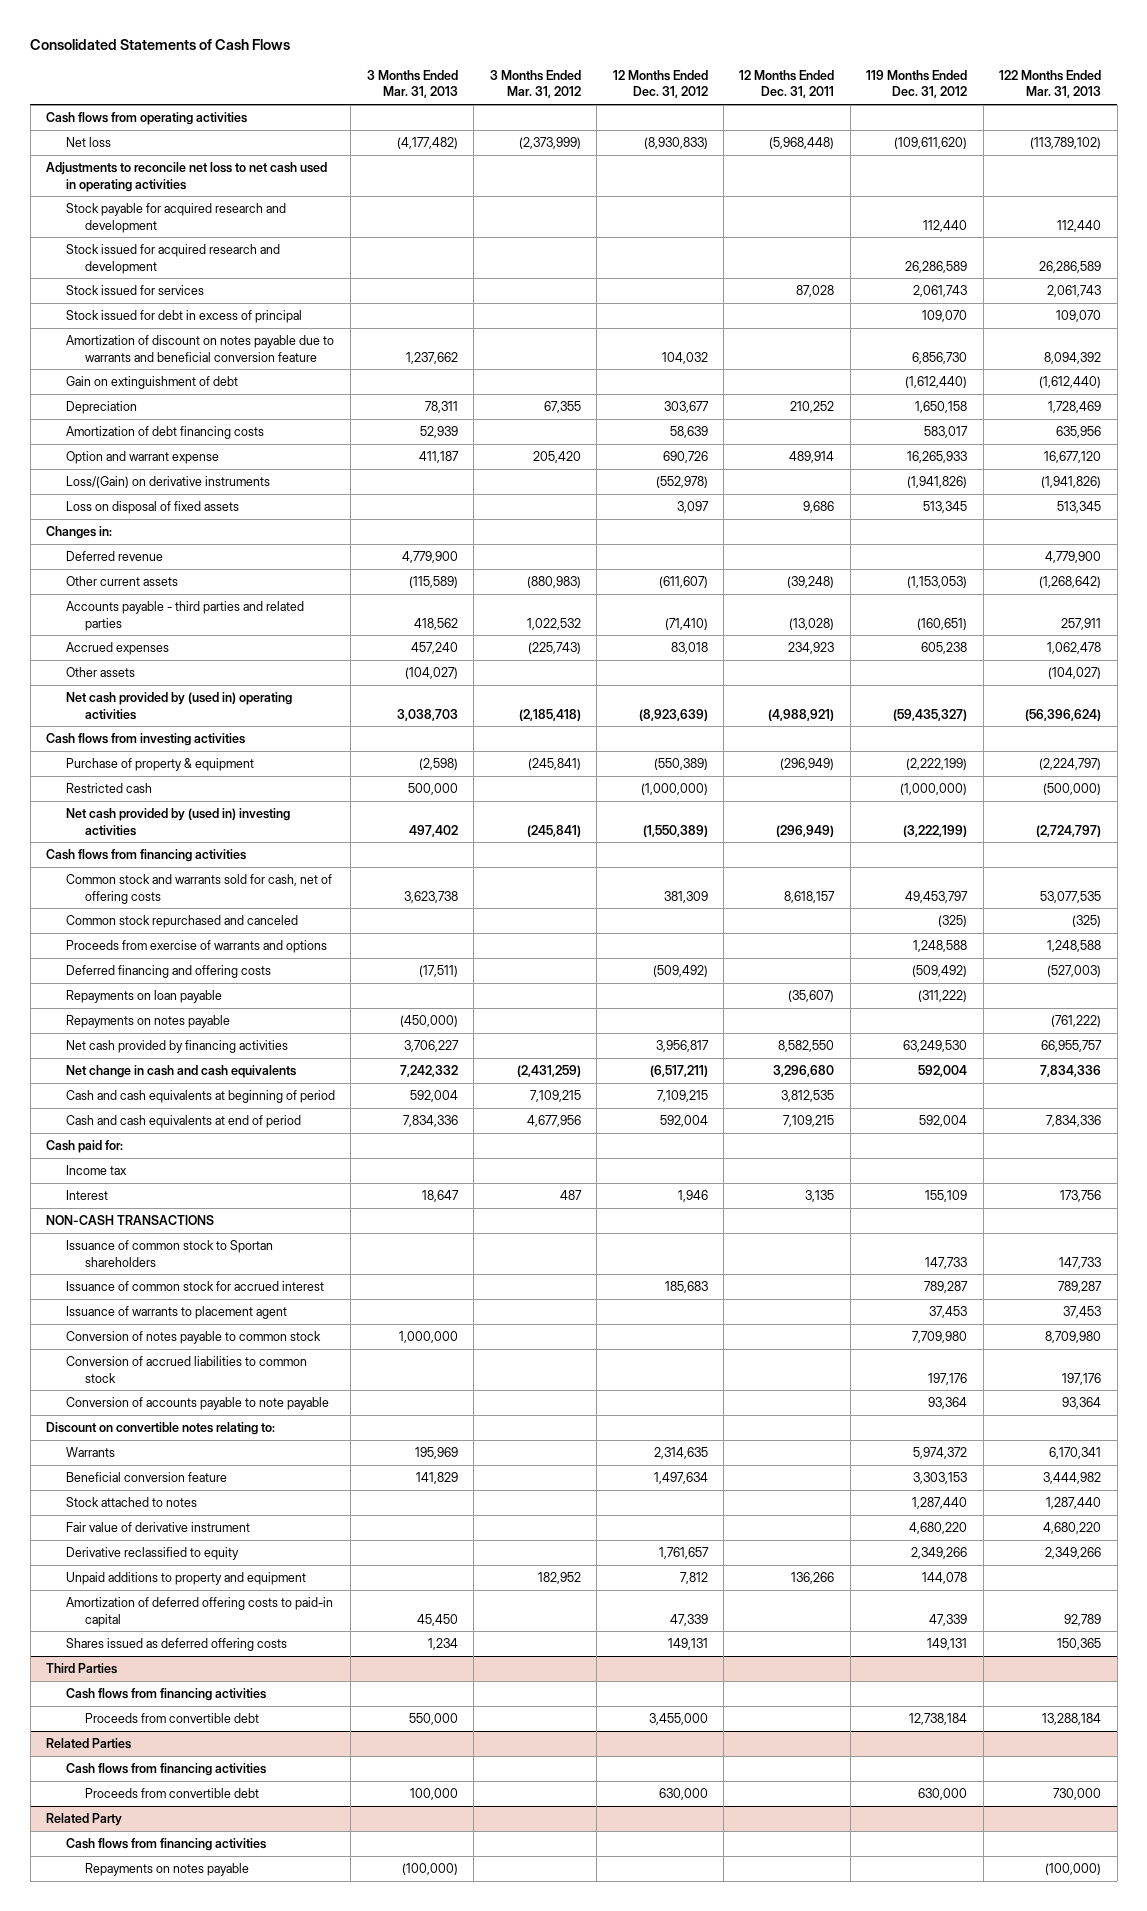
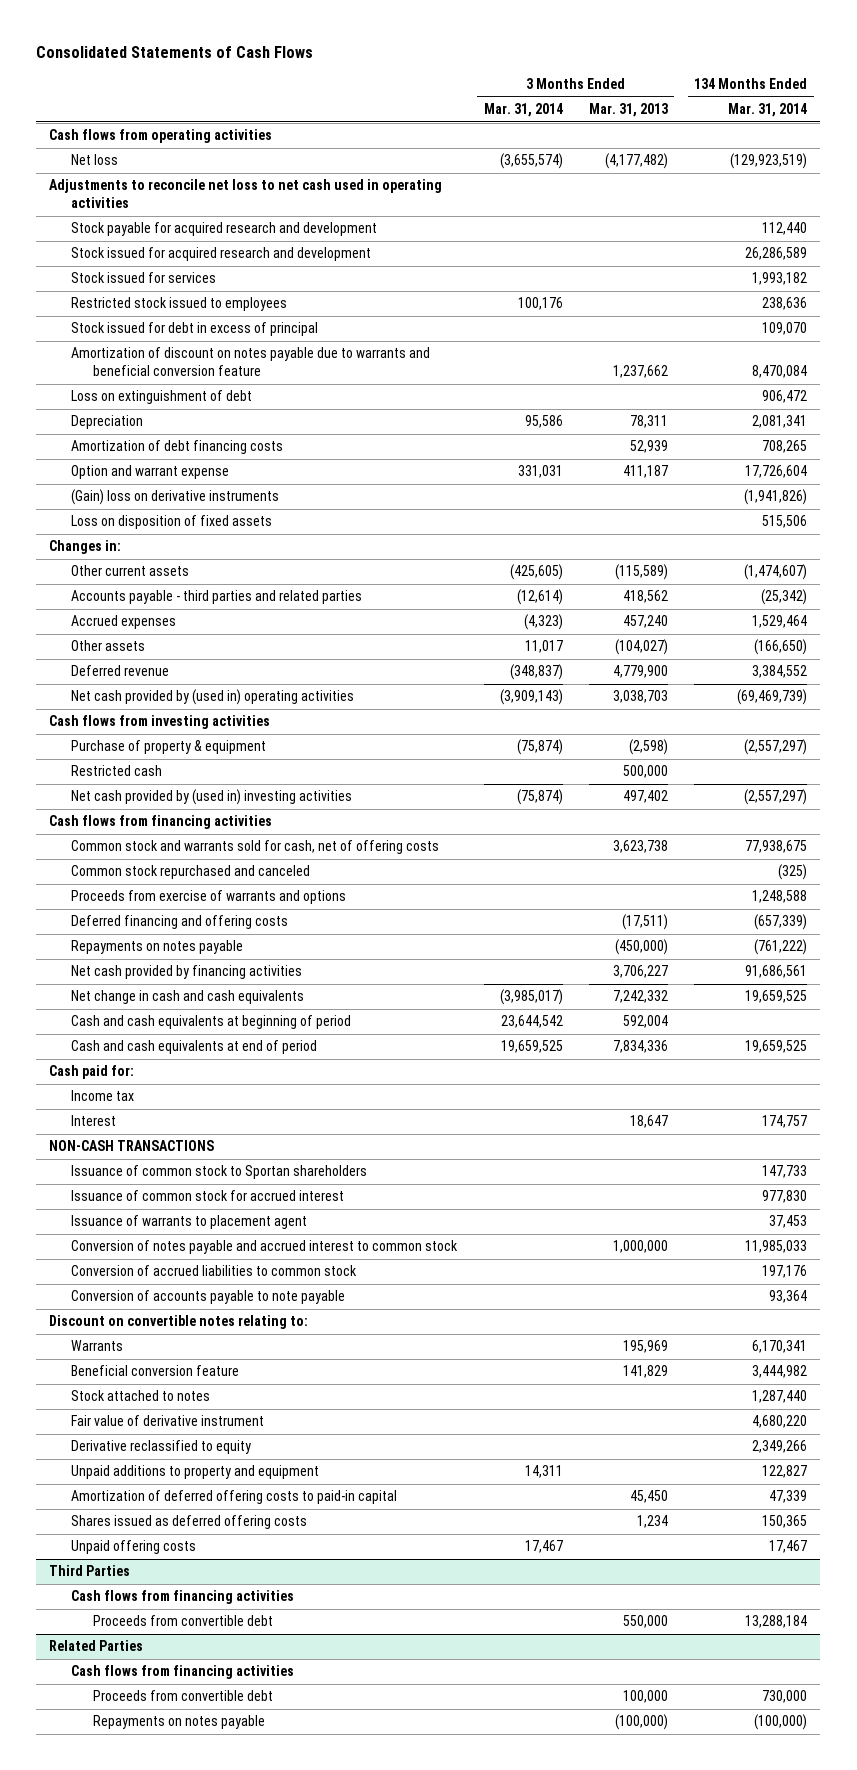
- | 3 Months Ended Mar. 31, 2013 | 3 Months Ended Mar. 31, 2012 | 12 Months Ended Dec. 31, 2012 | 12 Months Ended Dec. 31, 2011 | 119 Months Ended Dec. 31, 2012 | 122 Months Ended Mar. 31, 2013
+ | 3 Months Ended Mar. 31, 2014 | 3 Months Ended Mar. 31, 2013 | 134 Months Ended Mar. 31, 2014
+ Restricted stock issued to employees | 100,176 | | 238,636
- Gain on extinguishment of debt | | | | | (1,612,440) | (1,612,440)
+ Loss on extinguishment of debt | | | 906,472
- Loss/(Gain) on derivative instruments | | | (552,978) | | (1,941,826) | (1,941,826)
- Loss on disposal of fixed assets | | | 3,097 | 9,686 | 513,345 | 513,345
+ (Gain) loss on derivative instruments | | | (1,941,826)
+ Loss on disposition of fixed assets | | | 515,506
moved down: Deferred revenue | (348,837) | 4,779,900 | 3,384,552
- Repayments on loan payable | | | | (35,607) | (311,222) |
- Conversion of notes payable to common stock | 1,000,000 | | | | 7,709,980 | 8,709,980
+ Conversion of notes payable and accrued interest to common stock | | 1,000,000 | 11,985,033
+ Unpaid offering costs | 17,467 | | 17,467
- Related Party
- Cash flows from financing activities

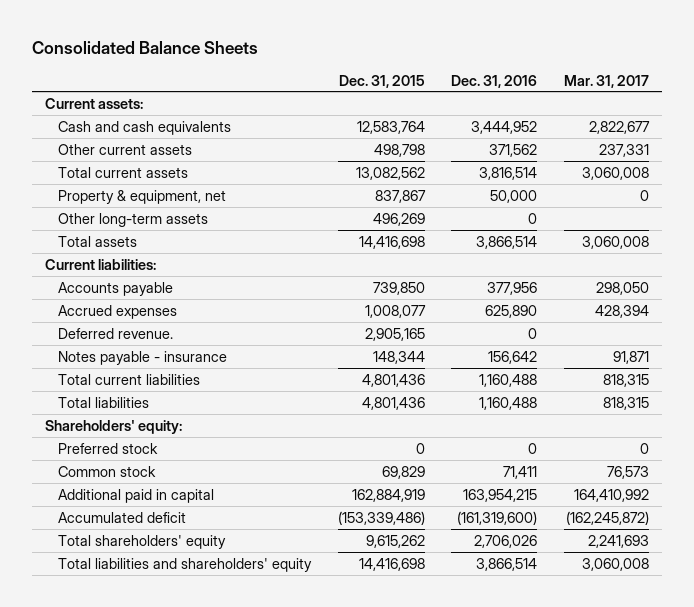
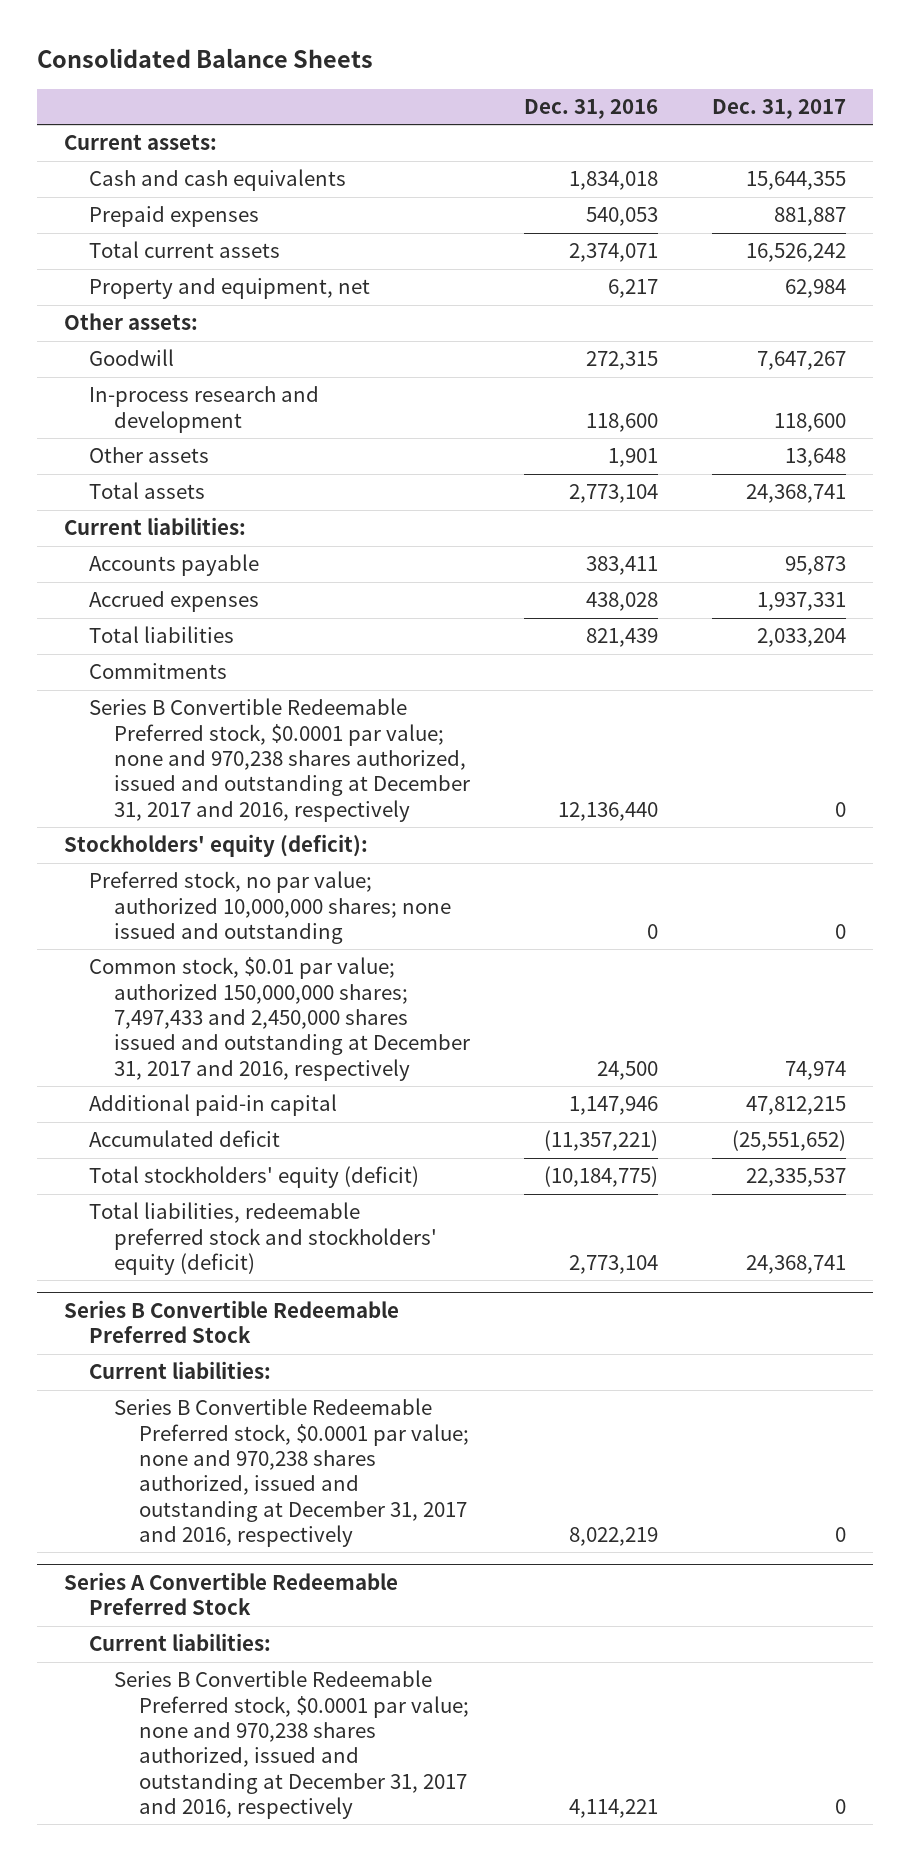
- | Dec. 31, 2015 | Dec. 31, 2016 | Mar. 31, 2017
+ | Dec. 31, 2016 | Dec. 31, 2017
- Cash and cash equivalents | 12,583,764 | 3,444,952 | 2,822,677
- Other current assets | 498,798 | 371,562 | 237,331
- Total current assets | 13,082,562 | 3,816,514 | 3,060,008
- Property & equipment, net | 837,867 | 50,000 | 0
- Other long-term assets | 496,269 | 0 |
- Total assets | 14,416,698 | 3,866,514 | 3,060,008
+ Cash and cash equivalents | 1,834,018 | 15,644,355
+ Prepaid expenses | 540,053 | 881,887
+ Total current assets | 2,374,071 | 16,526,242
+ Property and equipment, net | 6,217 | 62,984
+ Other assets:
+ Goodwill | 272,315 | 7,647,267
+ In-process research and development | 118,600 | 118,600
+ Other assets | 1,901 | 13,648
+ Total assets | 2,773,104 | 24,368,741
- Accounts payable | 739,850 | 377,956 | 298,050
- Accrued expenses | 1,008,077 | 625,890 | 428,394
- Deferred revenue. | 2,905,165 | 0 |
- Notes payable - insurance | 148,344 | 156,642 | 91,871
- Total current liabilities | 4,801,436 | 1,160,488 | 818,315
- Total liabilities | 4,801,436 | 1,160,488 | 818,315
- Shareholders' equity:
- Preferred stock | 0 | 0 | 0
- Common stock | 69,829 | 71,411 | 76,573
- Additional paid in capital | 162,884,919 | 163,954,215 | 164,410,992
- Accumulated deficit | (153,339,486) | (161,319,600) | (162,245,872)
- Total shareholders' equity | 9,615,262 | 2,706,026 | 2,241,693
- Total liabilities and shareholders' equity | 14,416,698 | 3,866,514 | 3,060,008
+ Accounts payable | 383,411 | 95,873
+ Accrued expenses | 438,028 | 1,937,331
+ Total liabilities | 821,439 | 2,033,204
+ Commitments
+ Series B Convertible Redeemable Preferred stock, $0.0001 par value; none and 970,238 shares authorized, issued and outstanding at December 31, 2017 and 2016, respectively | 12,136,440 | 0
+ Stockholders' equity (deficit):
+ Preferred stock, no par value; authorized 10,000,000 shares; none issued and outstanding | 0 | 0
+ Common stock, $0.01 par value; authorized 150,000,000 shares; 7,497,433 and 2,450,000 shares issued and outstanding at December 31, 2017 and 2016, respectively | 24,500 | 74,974
+ Additional paid-in capital | 1,147,946 | 47,812,215
+ Accumulated deficit | (11,357,221) | (25,551,652)
+ Total stockholders' equity (deficit) | (10,184,775) | 22,335,537
+ Total liabilities, redeemable preferred stock and stockholders' equity (deficit) | 2,773,104 | 24,368,741
+ Series B Convertible Redeemable Preferred Stock
+ Current liabilities:
+ Series B Convertible Redeemable Preferred stock, $0.0001 par value; none and 970,238 shares authorized, issued and outstanding at December 31, 2017 and 2016, respectively | 8,022,219 | 0
+ Series A Convertible Redeemable Preferred Stock
+ Current liabilities:
+ Series B Convertible Redeemable Preferred stock, $0.0001 par value; none and 970,238 shares authorized, issued and outstanding at December 31, 2017 and 2016, respectively | 4,114,221 | 0

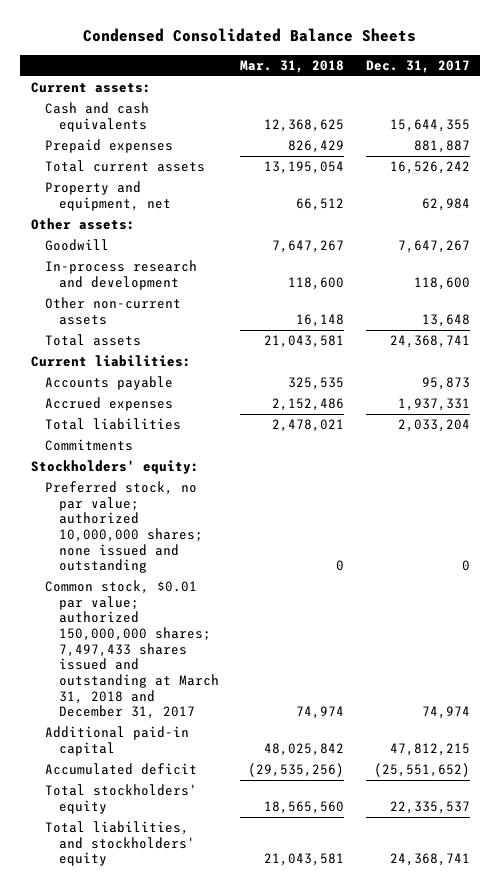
- Consolidated Balance Sheets
+ Condensed Consolidated Balance Sheets
- | Dec. 31, 2016 | Dec. 31, 2017
+ | Mar. 31, 2018 | Dec. 31, 2017
- Other assets | 1,901 | 13,648
+ Other non-current assets | 16,148 | 13,648
- Series B Convertible Redeemable Preferred stock, $0.0001 par value; none and 970,238 shares authorized, issued and outstanding at December 31, 2017 and 2016, respectively | 12,136,440 | 0
- Stockholders' equity (deficit):
+ Stockholders' equity:
- Common stock, $0.01 par value; authorized 150,000,000 shares; 7,497,433 and 2,450,000 shares issued and outstanding at December 31, 2017 and 2016, respectively | 24,500 | 74,974
+ Common stock, $0.01 par value; authorized 150,000,000 shares; 7,497,433 shares issued and outstanding at March 31, 2018 and December 31, 2017 | 74,974 | 74,974
- Total stockholders' equity (deficit) | (10,184,775) | 22,335,537
- Total liabilities, redeemable preferred stock and stockholders' equity (deficit) | 2,773,104 | 24,368,741
- Series B Convertible Redeemable Preferred Stock
- Current liabilities:
- Series B Convertible Redeemable Preferred stock, $0.0001 par value; none and 970,238 shares authorized, issued and outstanding at December 31, 2017 and 2016, respectively | 8,022,219 | 0
- Series A Convertible Redeemable Preferred Stock
- Current liabilities:
- Series B Convertible Redeemable Preferred stock, $0.0001 par value; none and 970,238 shares authorized, issued and outstanding at December 31, 2017 and 2016, respectively | 4,114,221 | 0
+ Total stockholders' equity | 18,565,560 | 22,335,537
+ Total liabilities, and stockholders' equity | 21,043,581 | 24,368,741

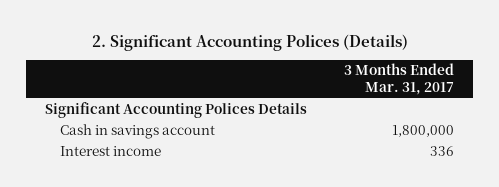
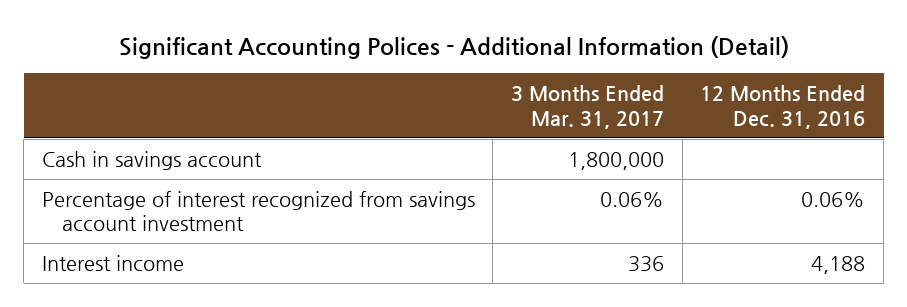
- 2. Significant Accounting Polices (Details)
+ Significant Accounting Polices - Additional Information (Detail)
- | 3 Months Ended Mar. 31, 2017
+ | 3 Months Ended Mar. 31, 2017 | 12 Months Ended Dec. 31, 2016
- Significant Accounting Polices Details
+ Percentage of interest recognized from savings account investment | 0.06% | 0.06%

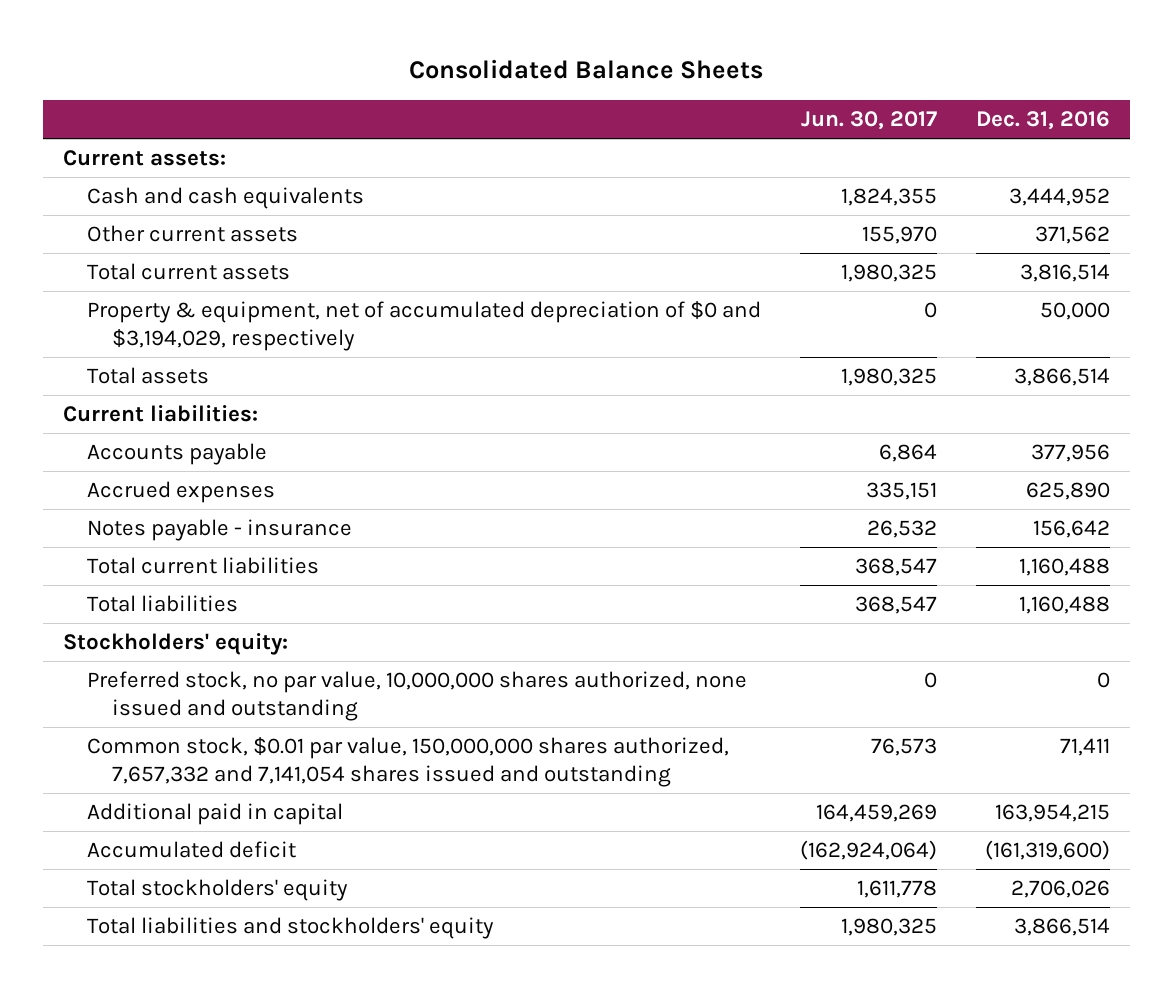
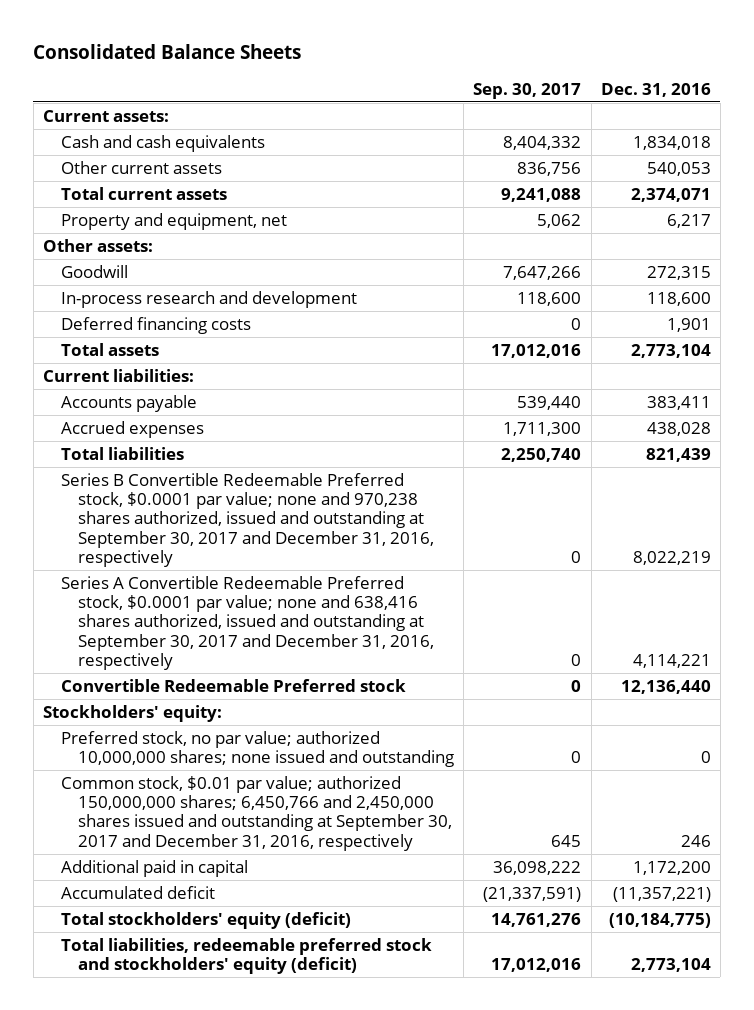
- | Jun. 30, 2017 | Dec. 31, 2016
+ | Sep. 30, 2017 | Dec. 31, 2016
- Cash and cash equivalents | 1,824,355 | 3,444,952
- Other current assets | 155,970 | 371,562
- Total current assets | 1,980,325 | 3,816,514
- Property & equipment, net of accumulated depreciation of $0 and $3,194,029, respectively | 0 | 50,000
- Total assets | 1,980,325 | 3,866,514
+ Cash and cash equivalents | 8,404,332 | 1,834,018
+ Other current assets | 836,756 | 540,053
+ Total current assets | 9,241,088 | 2,374,071
+ Property and equipment, net | 5,062 | 6,217
+ Other assets:
+ Goodwill | 7,647,266 | 272,315
+ In-process research and development | 118,600 | 118,600
+ Deferred financing costs | 0 | 1,901
+ Total assets | 17,012,016 | 2,773,104
- Accounts payable | 6,864 | 377,956
- Accrued expenses | 335,151 | 625,890
- Notes payable - insurance | 26,532 | 156,642
- Total current liabilities | 368,547 | 1,160,488
- Total liabilities | 368,547 | 1,160,488
+ Accounts payable | 539,440 | 383,411
+ Accrued expenses | 1,711,300 | 438,028
+ Total liabilities | 2,250,740 | 821,439
+ Series B Convertible Redeemable Preferred stock, $0.0001 par value; none and 970,238 shares authorized, issued and outstanding at September 30, 2017 and December 31, 2016, respectively | 0 | 8,022,219
+ Series A Convertible Redeemable Preferred stock, $0.0001 par value; none and 638,416 shares authorized, issued and outstanding at September 30, 2017 and December 31, 2016, respectively | 0 | 4,114,221
+ Convertible Redeemable Preferred stock | 0 | 12,136,440
- Preferred stock, no par value, 10,000,000 shares authorized, none issued and outstanding | 0 | 0
- Common stock, $0.01 par value, 150,000,000 shares authorized, 7,657,332 and 7,141,054 shares issued and outstanding | 76,573 | 71,411
- Additional paid in capital | 164,459,269 | 163,954,215
- Accumulated deficit | (162,924,064) | (161,319,600)
- Total stockholders' equity | 1,611,778 | 2,706,026
- Total liabilities and stockholders' equity | 1,980,325 | 3,866,514
+ Preferred stock, no par value; authorized 10,000,000 shares; none issued and outstanding | 0 | 0
+ Common stock, $0.01 par value; authorized 150,000,000 shares; 6,450,766 and 2,450,000 shares issued and outstanding at September 30, 2017 and December 31, 2016, respectively | 645 | 246
+ Additional paid in capital | 36,098,222 | 1,172,200
+ Accumulated deficit | (21,337,591) | (11,357,221)
+ Total stockholders' equity (deficit) | 14,761,276 | (10,184,775)
+ Total liabilities, redeemable preferred stock and stockholders' equity (deficit) | 17,012,016 | 2,773,104

